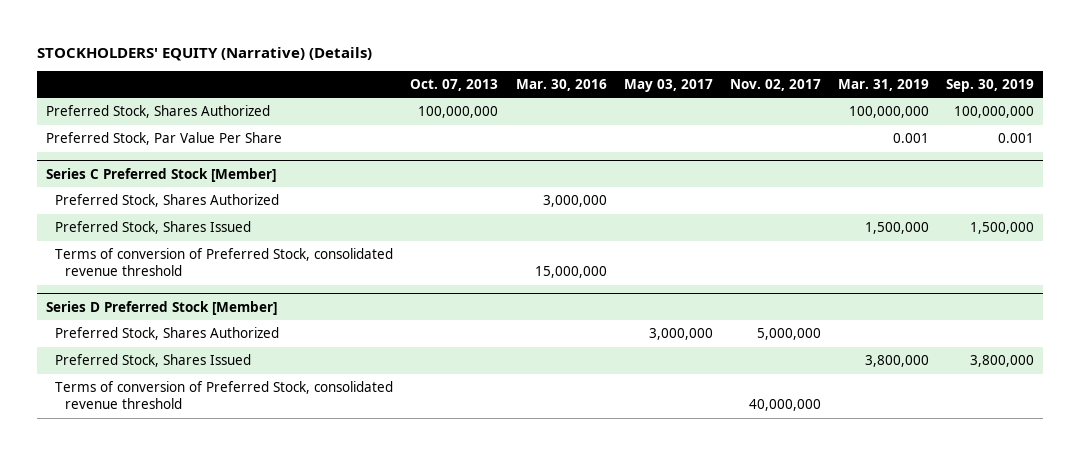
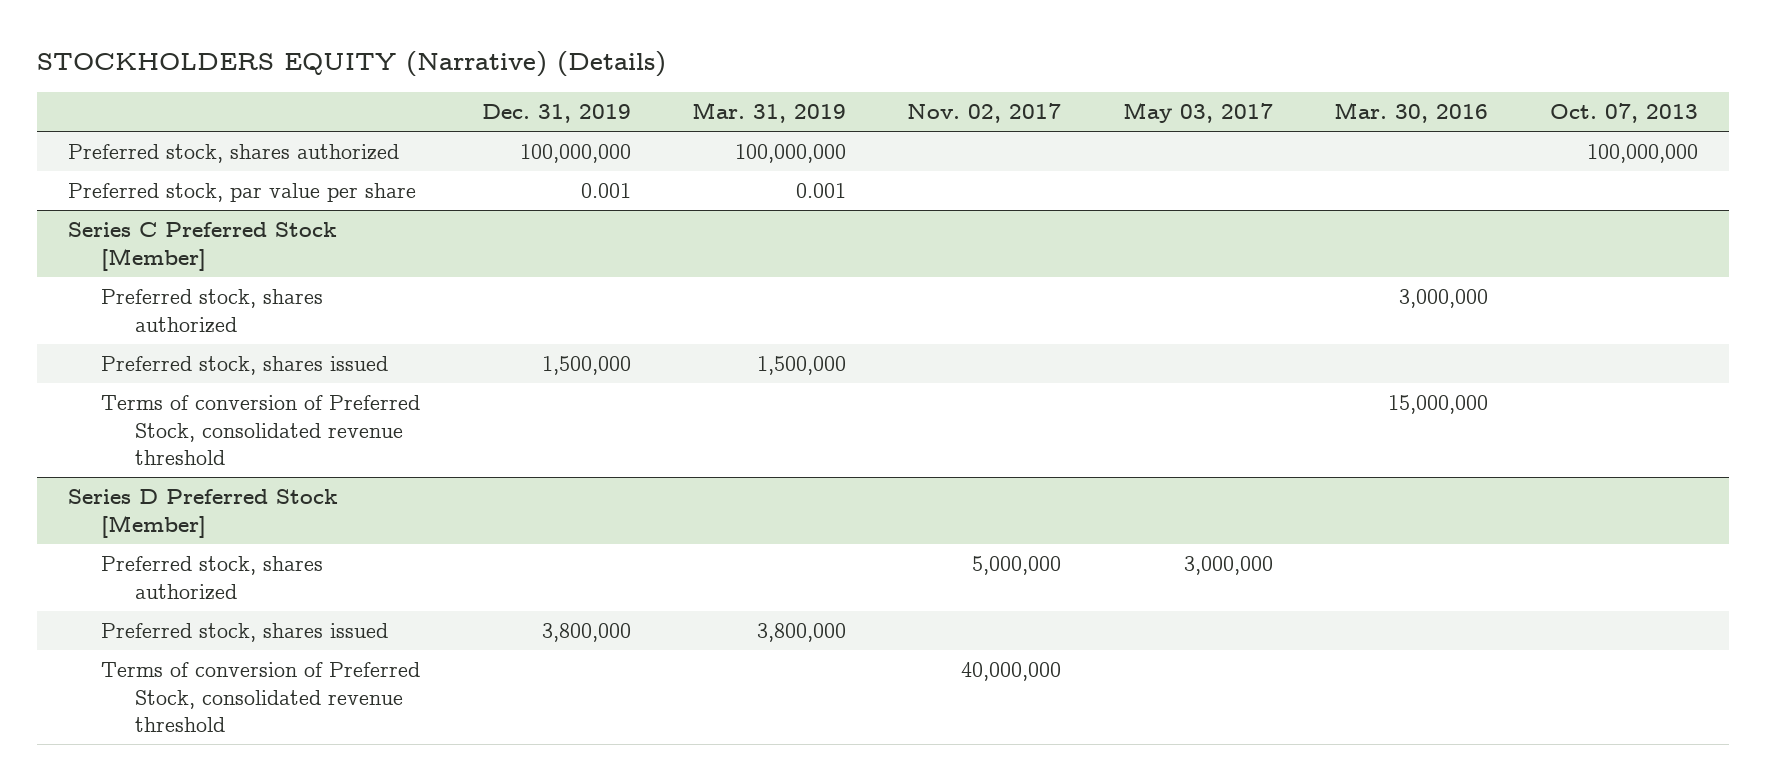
- STOCKHOLDERS' EQUITY (Narrative) (Details)
+ STOCKHOLDERS EQUITY (Narrative) (Details)
- | Oct. 07, 2013 | Mar. 30, 2016 | May 03, 2017 | Nov. 02, 2017 | Mar. 31, 2019 | Sep. 30, 2019
+ | Dec. 31, 2019 | Mar. 31, 2019 | Nov. 02, 2017 | May 03, 2017 | Mar. 30, 2016 | Oct. 07, 2013
- Preferred Stock, Shares Authorized | 100,000,000 | | | | 100,000,000 | 100,000,000
- Preferred Stock, Par Value Per Share | | | | | 0.001 | 0.001
+ Preferred stock, shares authorized | 100,000,000 | 100,000,000 | | | | 100,000,000
+ Preferred stock, par value per share | 0.001 | 0.001 | | | |
@ Series C Preferred Stock [Member]
- Preferred Stock, Shares Authorized | | 3,000,000 | | | |
- Preferred Stock, Shares Issued | | | | | 1,500,000 | 1,500,000
+ Preferred stock, shares authorized | | | | | 3,000,000 |
+ Preferred stock, shares issued | 1,500,000 | 1,500,000 | | | |
@ Series D Preferred Stock [Member]
- Preferred Stock, Shares Authorized | | | 3,000,000 | 5,000,000 | |
- Preferred Stock, Shares Issued | | | | | 3,800,000 | 3,800,000
+ Preferred stock, shares authorized | | | 5,000,000 | 3,000,000 | |
+ Preferred stock, shares issued | 3,800,000 | 3,800,000 | | | |

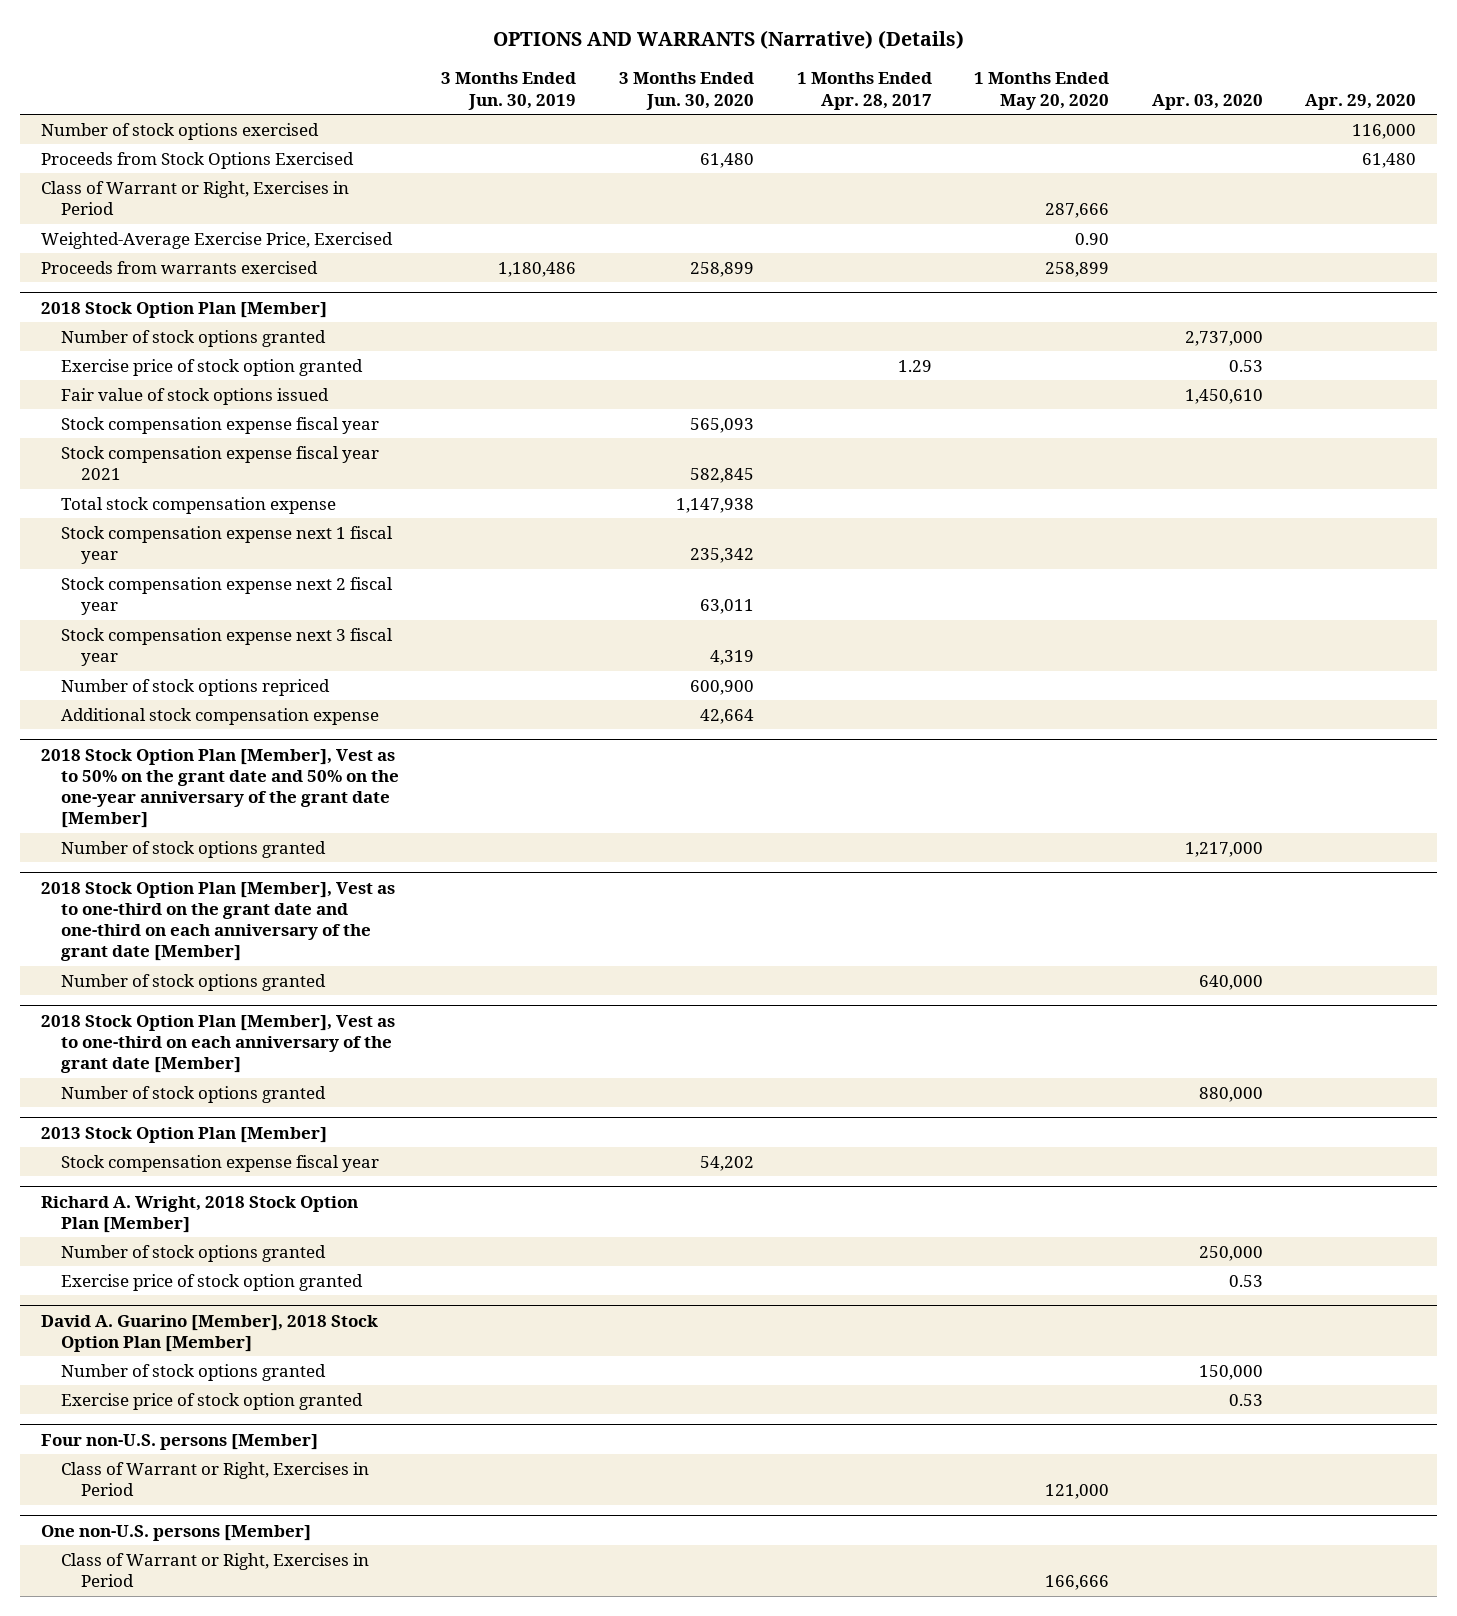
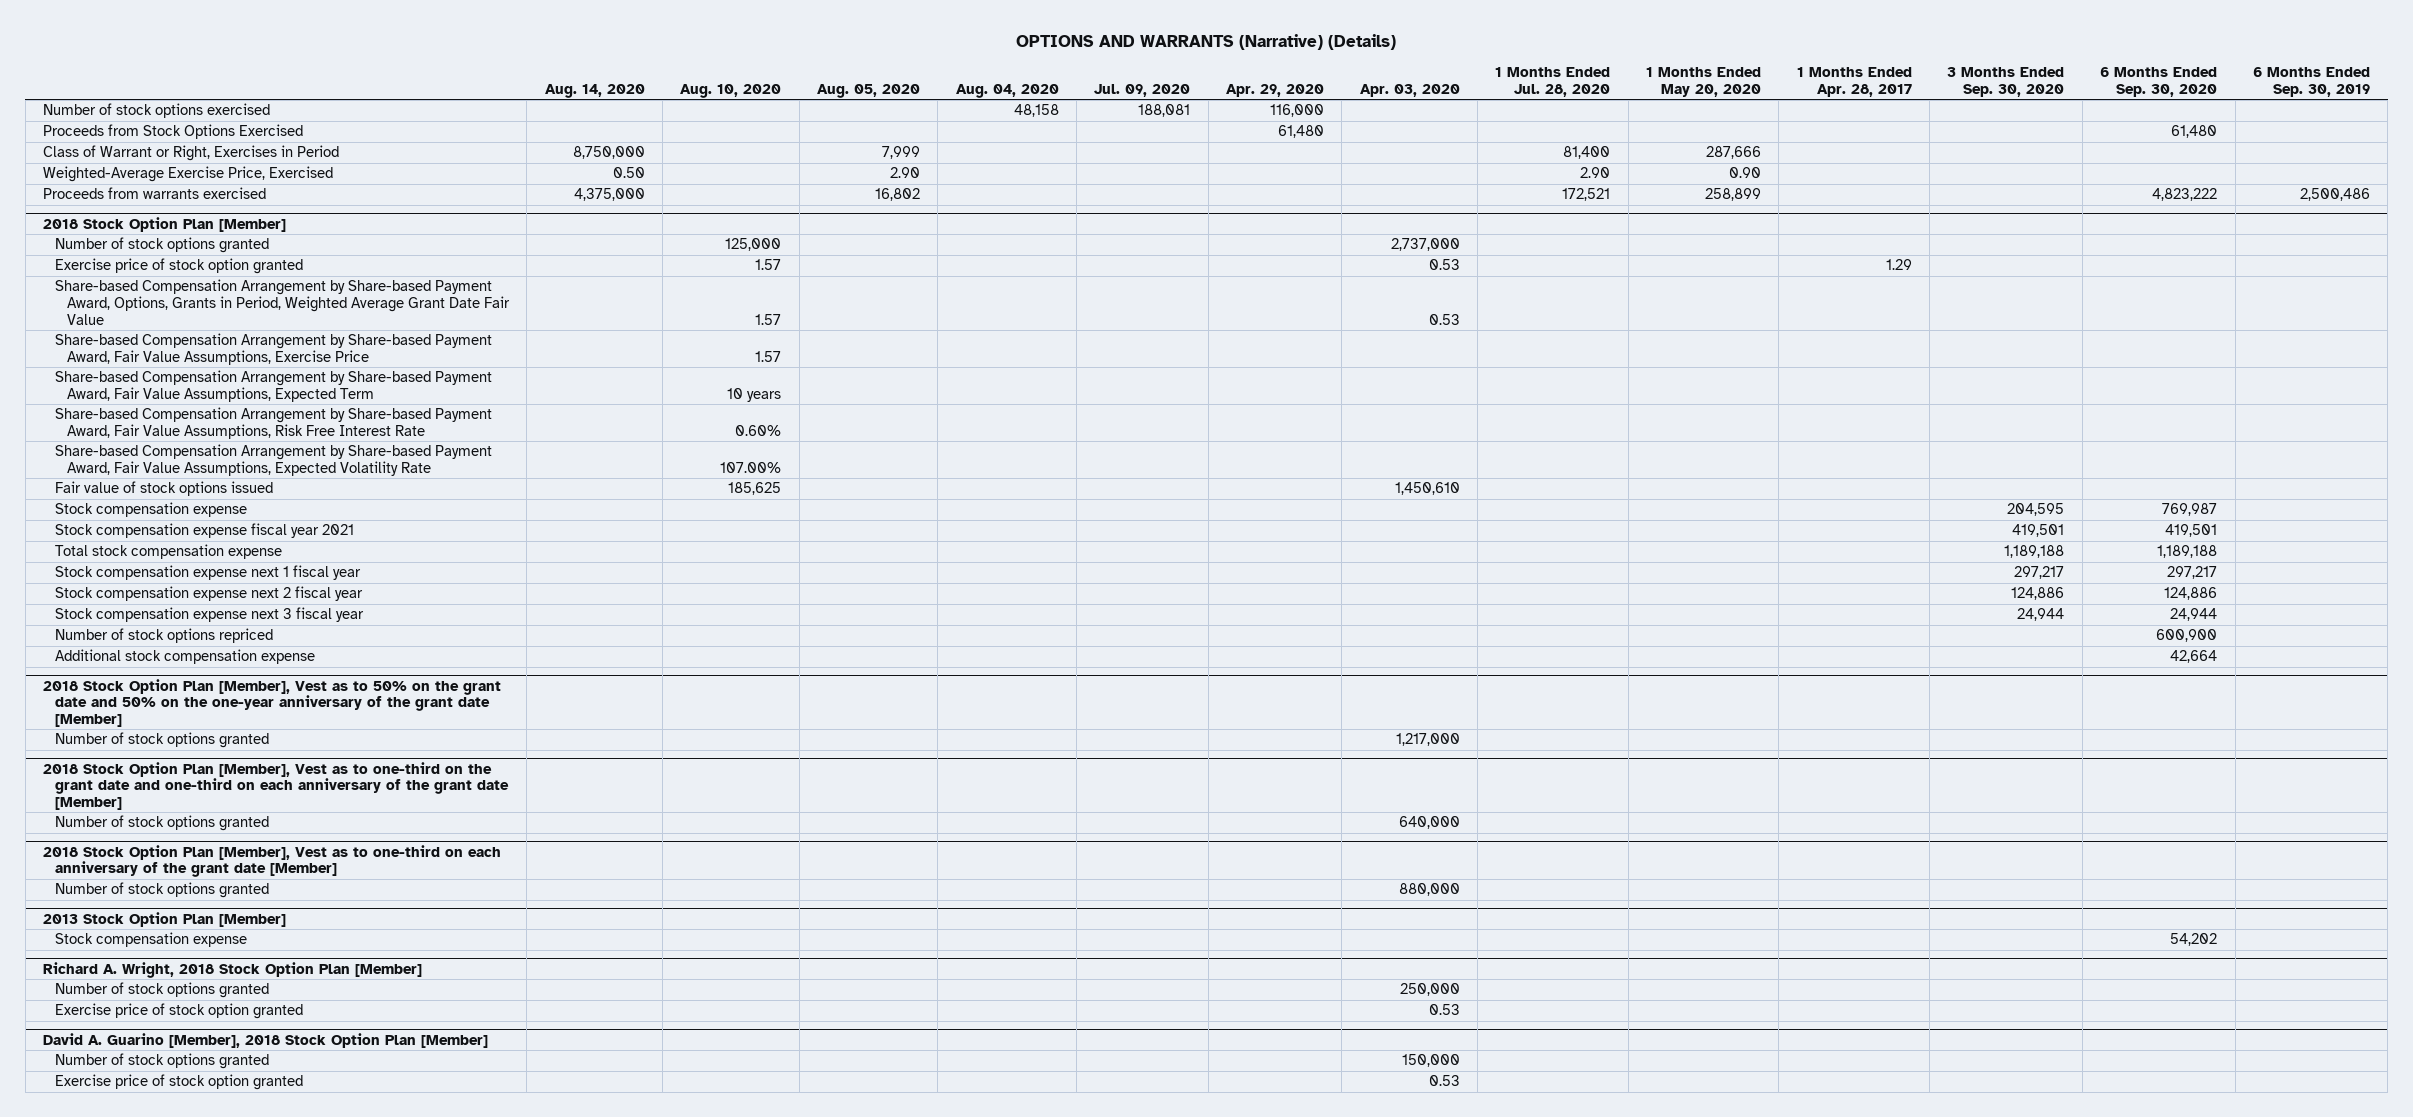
- | 3 Months Ended Jun. 30, 2019 | 3 Months Ended Jun. 30, 2020 | 1 Months Ended Apr. 28, 2017 | 1 Months Ended May 20, 2020 | Apr. 03, 2020 | Apr. 29, 2020
+ | Aug. 14, 2020 | Aug. 10, 2020 | Aug. 05, 2020 | Aug. 04, 2020 | Jul. 09, 2020 | Apr. 29, 2020 | Apr. 03, 2020 | 1 Months Ended Jul. 28, 2020 | 1 Months Ended May 20, 2020 | 1 Months Ended Apr. 28, 2017 | 3 Months Ended Sep. 30, 2020 | 6 Months Ended Sep. 30, 2020 | 6 Months Ended Sep. 30, 2019
@ 2018 Stock Option Plan [Member]
+ Share-based Compensation Arrangement by Share-based Payment Award, Options, Grants in Period, Weighted Average Grant Date Fair Value | | 1.57 | | | | | 0.53 | | | | | |
+ Share-based Compensation Arrangement by Share-based Payment Award, Fair Value Assumptions, Exercise Price | | 1.57 | | | | | | | | | | |
+ Share-based Compensation Arrangement by Share-based Payment Award, Fair Value Assumptions, Expected Term | | 10 years | | | | | | | | | | |
+ Share-based Compensation Arrangement by Share-based Payment Award, Fair Value Assumptions, Risk Free Interest Rate | | 0.60% | | | | | | | | | | |
+ Share-based Compensation Arrangement by Share-based Payment Award, Fair Value Assumptions, Expected Volatility Rate | | 107.00% | | | | | | | | | | |
- Stock compensation expense fiscal year | | 565,093 | | | |
+ Stock compensation expense | | | | | | | | | | | 204,595 | 769,987 |
@ 2013 Stock Option Plan [Member]
- Stock compensation expense fiscal year | | 54,202 | | | |
+ Stock compensation expense | | | | | | | | | | | | 54,202 |
- Four non-U.S. persons [Member]
- Class of Warrant or Right, Exercises in Period | | | | 121,000 | |
- One non-U.S. persons [Member]
- Class of Warrant or Right, Exercises in Period | | | | 166,666 | |

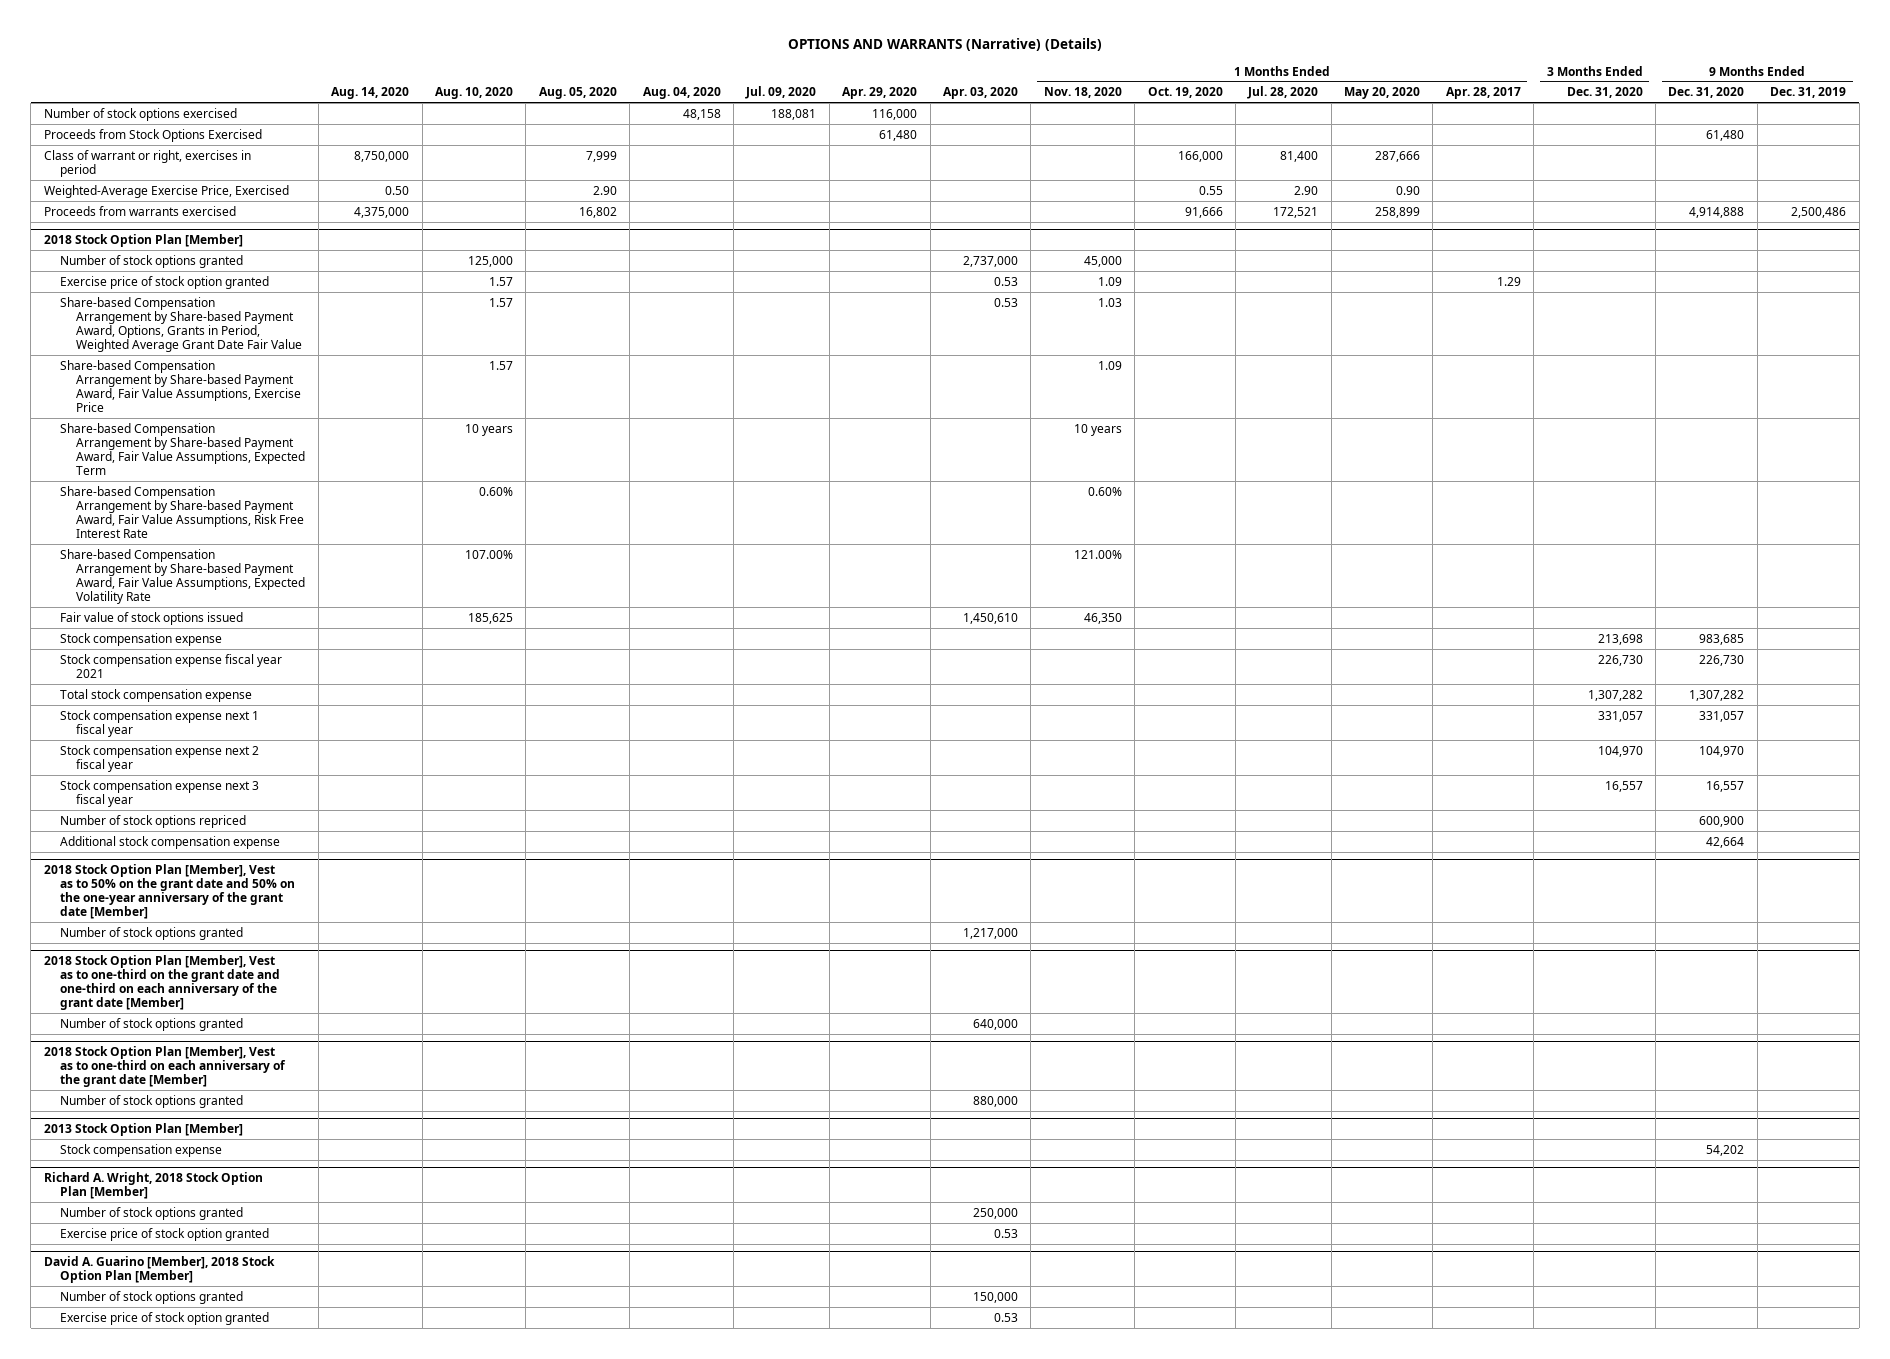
- | Aug. 14, 2020 | Aug. 10, 2020 | Aug. 05, 2020 | Aug. 04, 2020 | Jul. 09, 2020 | Apr. 29, 2020 | Apr. 03, 2020 | 1 Months Ended Jul. 28, 2020 | 1 Months Ended May 20, 2020 | 1 Months Ended Apr. 28, 2017 | 3 Months Ended Sep. 30, 2020 | 6 Months Ended Sep. 30, 2020 | 6 Months Ended Sep. 30, 2019
+ | Aug. 14, 2020 | Aug. 10, 2020 | Aug. 05, 2020 | Aug. 04, 2020 | Jul. 09, 2020 | Apr. 29, 2020 | Apr. 03, 2020 | 1 Months Ended Nov. 18, 2020 | 1 Months Ended Oct. 19, 2020 | 1 Months Ended Jul. 28, 2020 | 1 Months Ended May 20, 2020 | 1 Months Ended Apr. 28, 2017 | 3 Months Ended Dec. 31, 2020 | 9 Months Ended Dec. 31, 2020 | 9 Months Ended Dec. 31, 2019
- Class of Warrant or Right, Exercises in Period | 8,750,000 | | 7,999 | | | | | 81,400 | 287,666 | | | |
+ Class of warrant or right, exercises in period | 8,750,000 | | 7,999 | | | | | | 166,000 | 81,400 | 287,666 | | | |

